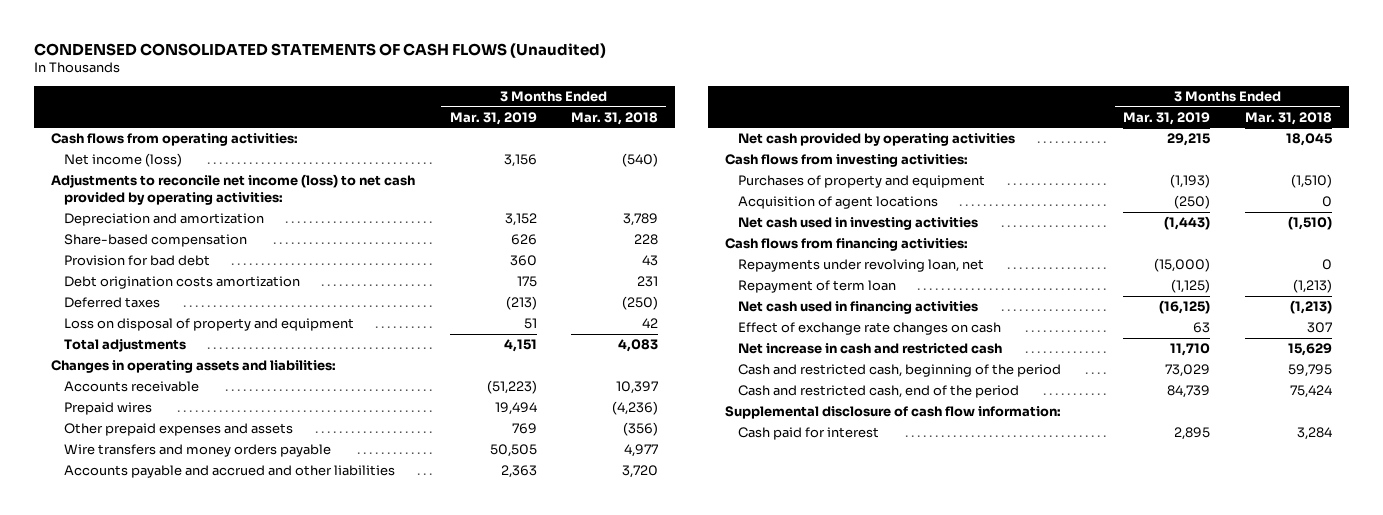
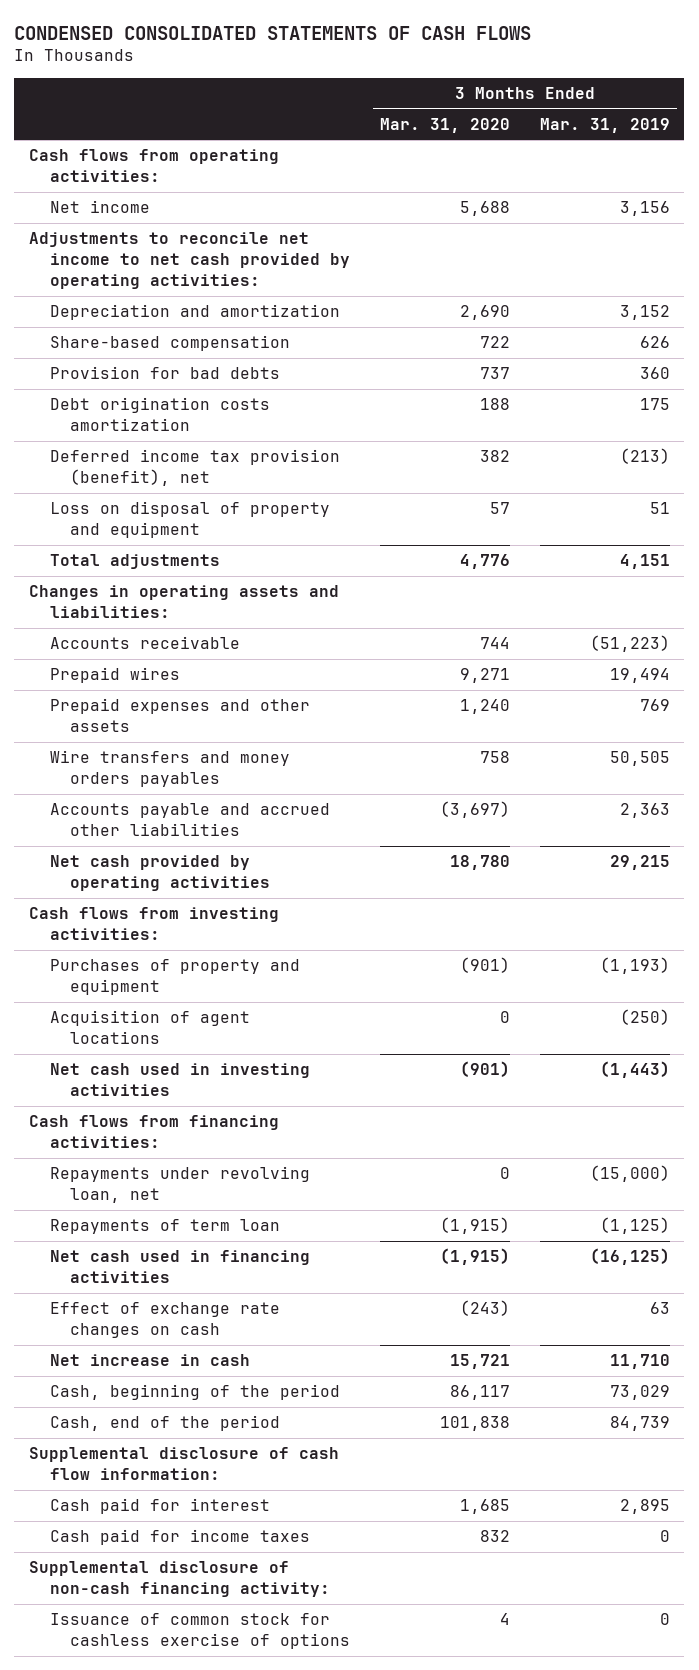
- CONDENSED CONSOLIDATED STATEMENTS OF CASH FLOWS (Unaudited)
+ CONDENSED CONSOLIDATED STATEMENTS OF CASH FLOWS
- | 3 Months Ended Mar. 31, 2019 | 3 Months Ended Mar. 31, 2018
+ | 3 Months Ended Mar. 31, 2020 | 3 Months Ended Mar. 31, 2019
- Net income (loss) | 3,156 | (540)
- Adjustments to reconcile net income (loss) to net cash provided by operating activities:
+ Net income | 5,688 | 3,156
+ Adjustments to reconcile net income to net cash provided by operating activities:
- Provision for bad debt | 360 | 43
+ Provision for bad debts | 737 | 360
- Deferred taxes | (213) | (250)
+ Deferred income tax provision (benefit), net | 382 | (213)
- Other prepaid expenses and assets | 769 | (356)
- Wire transfers and money orders payable | 50,505 | 4,977
- Accounts payable and accrued and other liabilities | 2,363 | 3,720
+ Prepaid expenses and other assets | 1,240 | 769
+ Wire transfers and money orders payables | 758 | 50,505
+ Accounts payable and accrued other liabilities | (3,697) | 2,363
- Repayment of term loan | (1,125) | (1,213)
+ Repayments of term loan | (1,915) | (1,125)
- Net increase in cash and restricted cash | 11,710 | 15,629
- Cash and restricted cash, beginning of the period | 73,029 | 59,795
- Cash and restricted cash, end of the period | 84,739 | 75,424
+ Net increase in cash | 15,721 | 11,710
+ Cash, beginning of the period | 86,117 | 73,029
+ Cash, end of the period | 101,838 | 84,739
+ Cash paid for income taxes | 832 | 0
+ Supplemental disclosure of non-cash financing activity:
+ Issuance of common stock for cashless exercise of options | 4 | 0

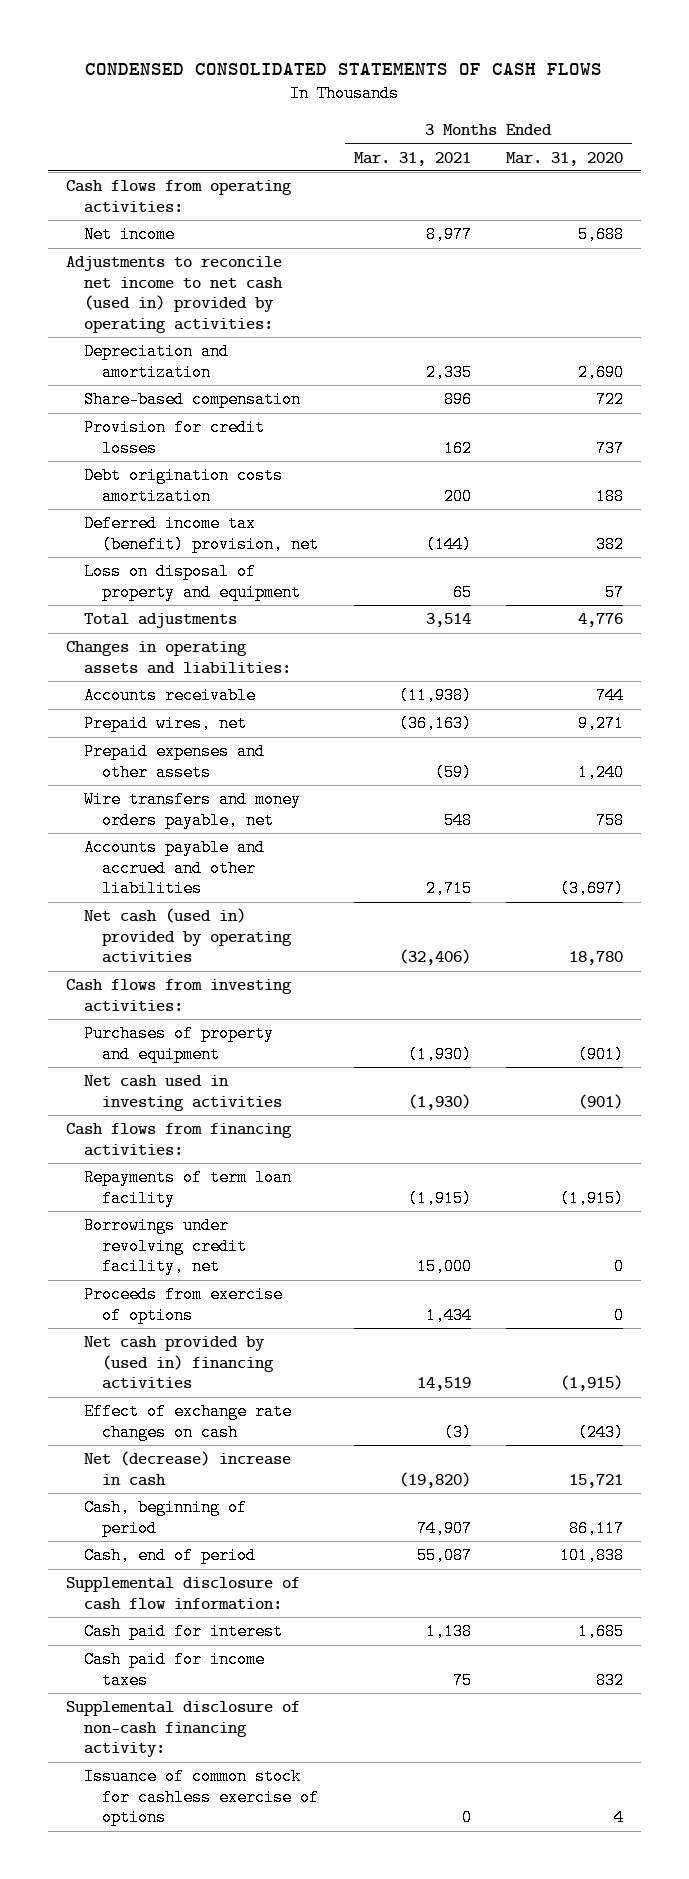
- | 3 Months Ended Mar. 31, 2020 | 3 Months Ended Mar. 31, 2019
+ | 3 Months Ended Mar. 31, 2021 | 3 Months Ended Mar. 31, 2020
- Adjustments to reconcile net income to net cash provided by operating activities:
+ Adjustments to reconcile net income to net cash (used in) provided by operating activities:
- Provision for bad debts | 737 | 360
+ Provision for credit losses | 162 | 737
- Deferred income tax provision (benefit), net | 382 | (213)
+ Deferred income tax (benefit) provision, net | (144) | 382
- Prepaid wires | 9,271 | 19,494
+ Prepaid wires, net | (36,163) | 9,271
- Wire transfers and money orders payables | 758 | 50,505
- Accounts payable and accrued other liabilities | (3,697) | 2,363
- Net cash provided by operating activities | 18,780 | 29,215
+ Wire transfers and money orders payable, net | 548 | 758
+ Accounts payable and accrued and other liabilities | 2,715 | (3,697)
+ Net cash (used in) provided by operating activities | (32,406) | 18,780
- Acquisition of agent locations | 0 | (250)
- Repayments under revolving loan, net | 0 | (15,000)
- Repayments of term loan | (1,915) | (1,125)
- Net cash used in financing activities | (1,915) | (16,125)
+ Repayments of term loan facility | (1,915) | (1,915)
+ Borrowings under revolving credit facility, net | 15,000 | 0
+ Proceeds from exercise of options | 1,434 | 0
+ Net cash provided by (used in) financing activities | 14,519 | (1,915)
- Net increase in cash | 15,721 | 11,710
- Cash, beginning of the period | 86,117 | 73,029
- Cash, end of the period | 101,838 | 84,739
+ Net (decrease) increase in cash | (19,820) | 15,721
+ Cash, beginning of period | 74,907 | 86,117
+ Cash, end of period | 55,087 | 101,838

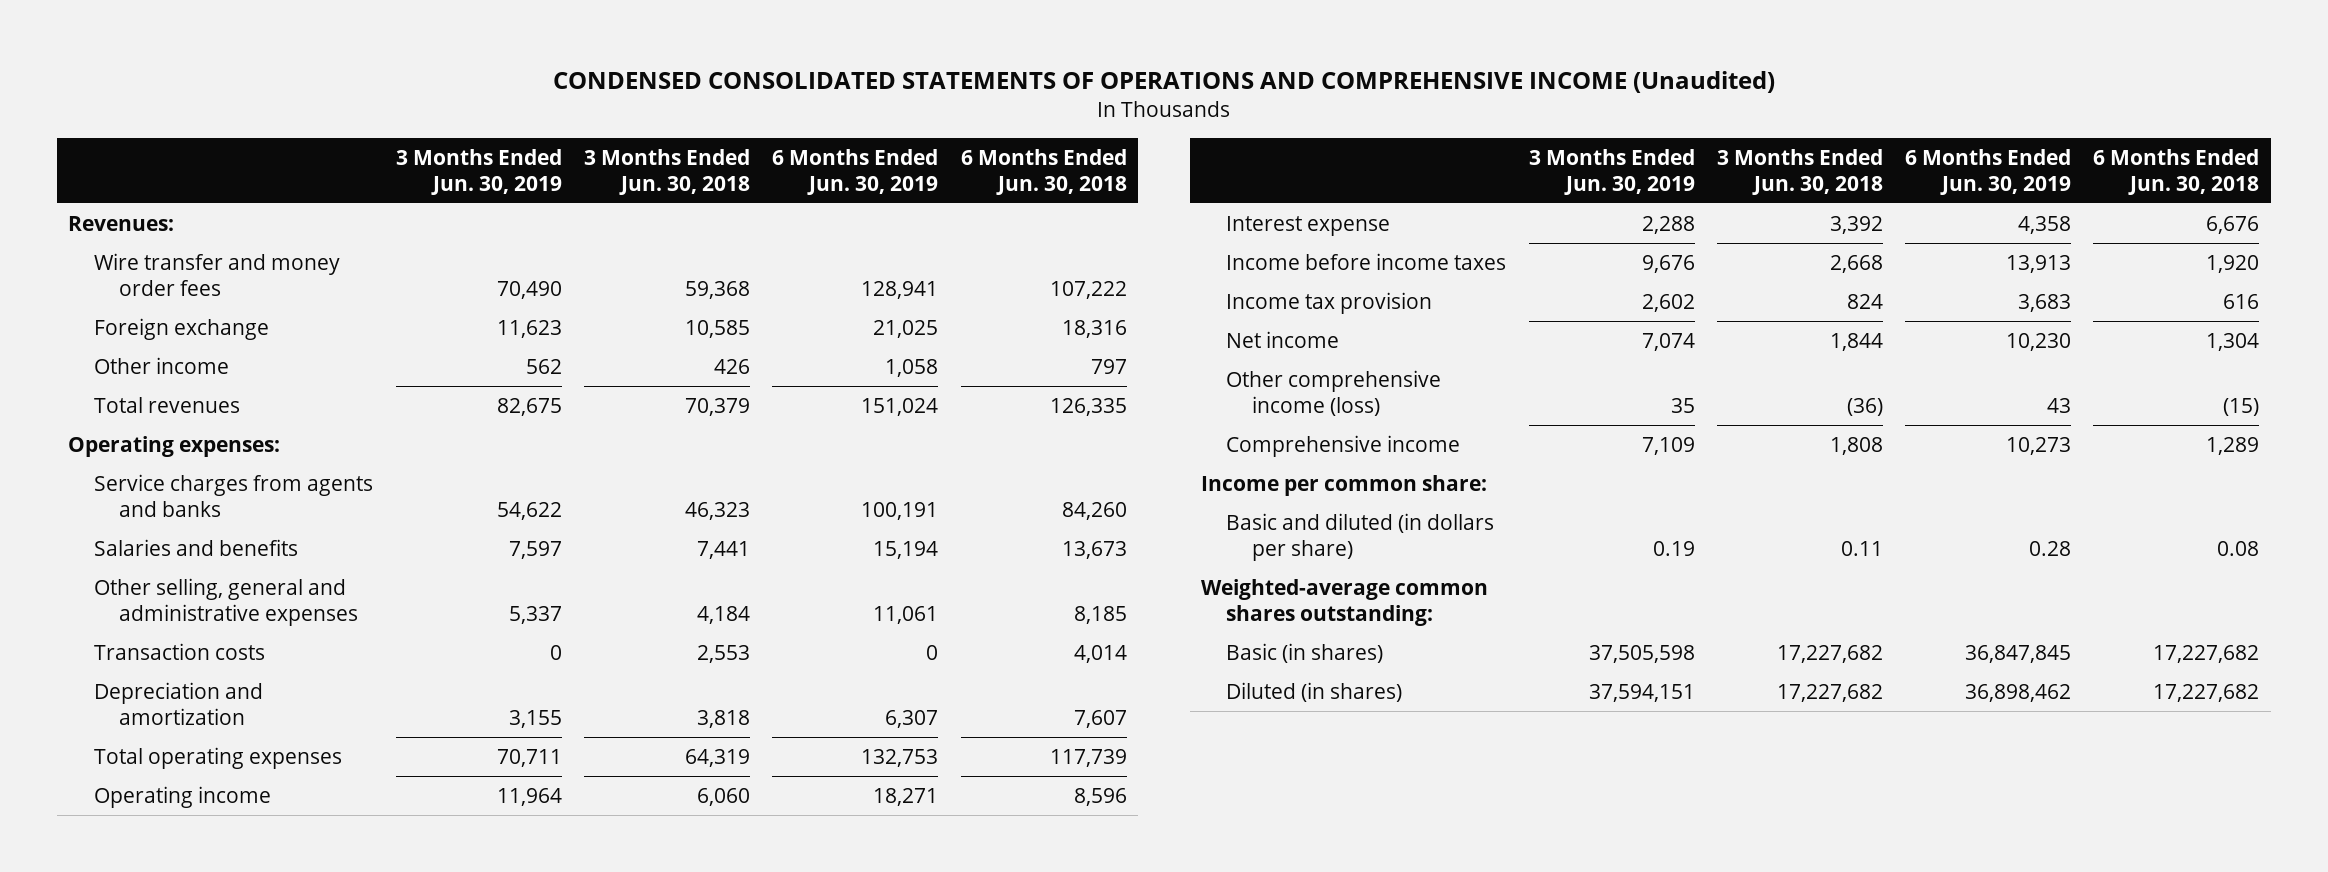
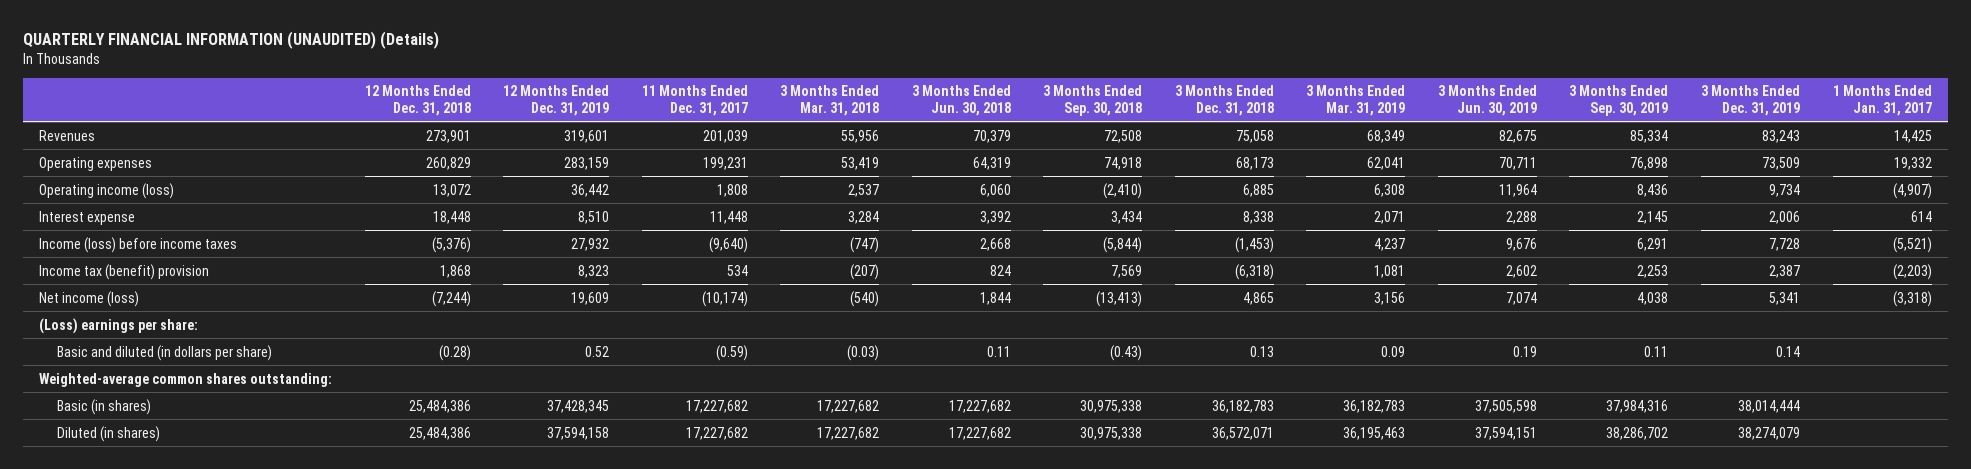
- CONDENSED CONSOLIDATED STATEMENTS OF OPERATIONS AND COMPREHENSIVE INCOME (Unaudited)
+ QUARTERLY FINANCIAL INFORMATION (UNAUDITED) (Details)
- | 3 Months Ended Jun. 30, 2019 | 3 Months Ended Jun. 30, 2018 | 6 Months Ended Jun. 30, 2019 | 6 Months Ended Jun. 30, 2018
+ | 12 Months Ended Dec. 31, 2018 | 12 Months Ended Dec. 31, 2019 | 11 Months Ended Dec. 31, 2017 | 3 Months Ended Mar. 31, 2018 | 3 Months Ended Jun. 30, 2018 | 3 Months Ended Sep. 30, 2018 | 3 Months Ended Dec. 31, 2018 | 3 Months Ended Mar. 31, 2019 | 3 Months Ended Jun. 30, 2019 | 3 Months Ended Sep. 30, 2019 | 3 Months Ended Dec. 31, 2019 | 1 Months Ended Jan. 31, 2017
- Revenues:
- Wire transfer and money order fees | 70,490 | 59,368 | 128,941 | 107,222
- Foreign exchange | 11,623 | 10,585 | 21,025 | 18,316
- Other income | 562 | 426 | 1,058 | 797
- Total revenues | 82,675 | 70,379 | 151,024 | 126,335
- Operating expenses:
- Service charges from agents and banks | 54,622 | 46,323 | 100,191 | 84,260
- Salaries and benefits | 7,597 | 7,441 | 15,194 | 13,673
- Other selling, general and administrative expenses | 5,337 | 4,184 | 11,061 | 8,185
- Transaction costs | 0 | 2,553 | 0 | 4,014
- Depreciation and amortization | 3,155 | 3,818 | 6,307 | 7,607
- Total operating expenses | 70,711 | 64,319 | 132,753 | 117,739
- Operating income | 11,964 | 6,060 | 18,271 | 8,596
+ Revenues | 273,901 | 319,601 | 201,039 | 55,956 | 70,379 | 72,508 | 75,058 | 68,349 | 82,675 | 85,334 | 83,243 | 14,425
+ Operating expenses | 260,829 | 283,159 | 199,231 | 53,419 | 64,319 | 74,918 | 68,173 | 62,041 | 70,711 | 76,898 | 73,509 | 19,332
+ Operating income (loss) | 13,072 | 36,442 | 1,808 | 2,537 | 6,060 | (2,410) | 6,885 | 6,308 | 11,964 | 8,436 | 9,734 | (4,907)
- Income before income taxes | 9,676 | 2,668 | 13,913 | 1,920
- Income tax provision | 2,602 | 824 | 3,683 | 616
- Net income | 7,074 | 1,844 | 10,230 | 1,304
- Other comprehensive income (loss) | 35 | (36) | 43 | (15)
- Comprehensive income | 7,109 | 1,808 | 10,273 | 1,289
- Income per common share:
+ Income (loss) before income taxes | (5,376) | 27,932 | (9,640) | (747) | 2,668 | (5,844) | (1,453) | 4,237 | 9,676 | 6,291 | 7,728 | (5,521)
+ Income tax (benefit) provision | 1,868 | 8,323 | 534 | (207) | 824 | 7,569 | (6,318) | 1,081 | 2,602 | 2,253 | 2,387 | (2,203)
+ Net income (loss) | (7,244) | 19,609 | (10,174) | (540) | 1,844 | (13,413) | 4,865 | 3,156 | 7,074 | 4,038 | 5,341 | (3,318)
+ (Loss) earnings per share:

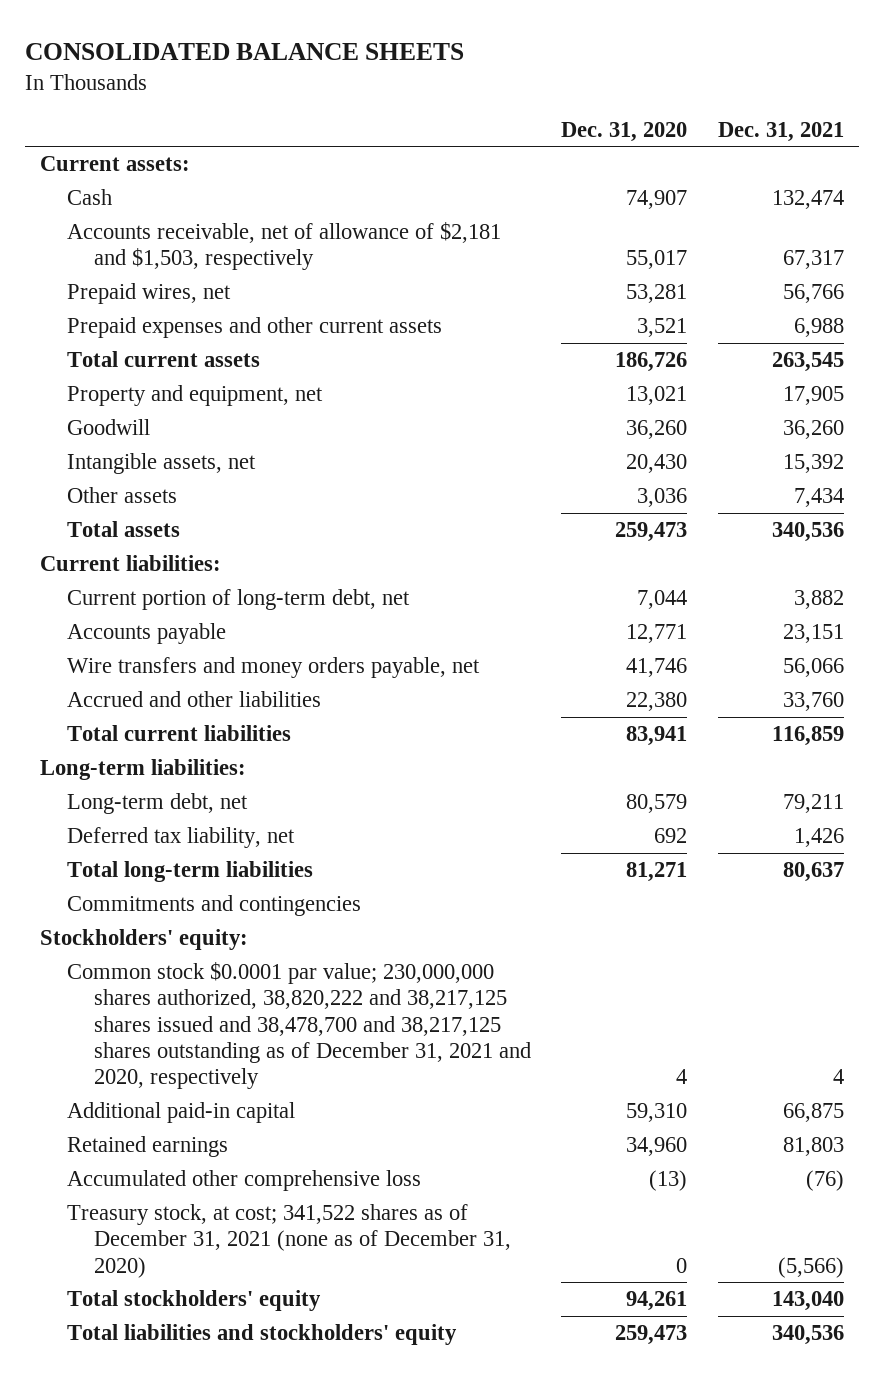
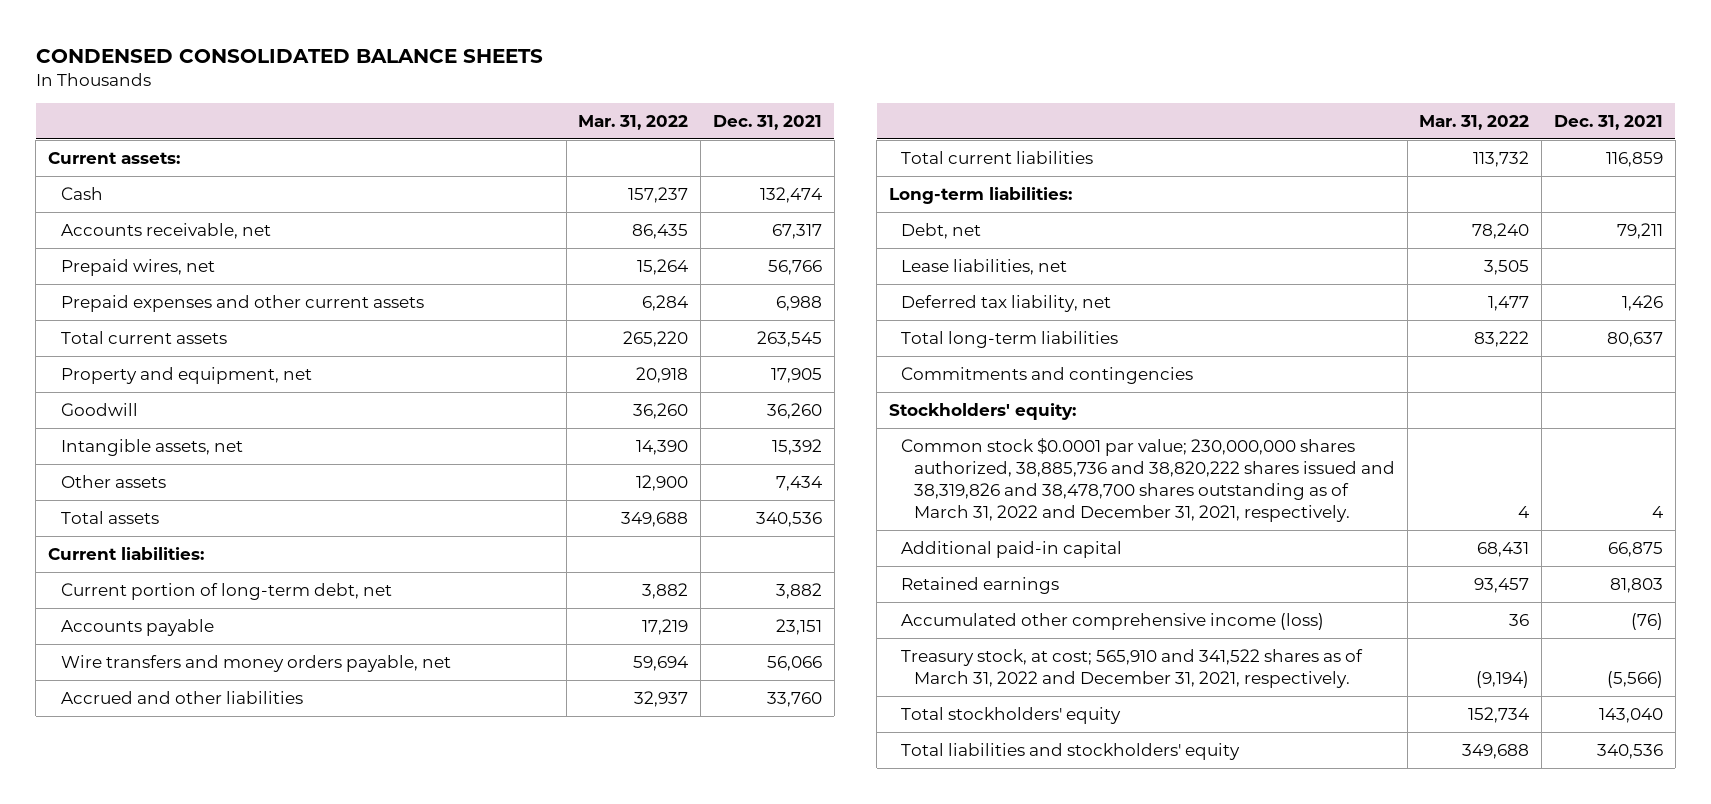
- CONSOLIDATED BALANCE SHEETS
+ CONDENSED CONSOLIDATED BALANCE SHEETS
- | Dec. 31, 2020 | Dec. 31, 2021
+ | Mar. 31, 2022 | Dec. 31, 2021
- Accounts receivable, net of allowance of $2,181 and $1,503, respectively | 55,017 | 67,317
+ Accounts receivable, net | 86,435 | 67,317
- Long-term debt, net | 80,579 | 79,211
+ Debt, net | 78,240 | 79,211
+ Lease liabilities, net | 3,505 |
- Common stock $0.0001 par value; 230,000,000 shares authorized, 38,820,222 and 38,217,125 shares issued and 38,478,700 and 38,217,125 shares outstanding as of December 31, 2021 and 2020, respectively | 4 | 4
+ Common stock $0.0001 par value; 230,000,000 shares authorized, 38,885,736 and 38,820,222 shares issued and 38,319,826 and 38,478,700 shares outstanding as of March 31, 2022 and December 31, 2021, respectively. | 4 | 4
- Accumulated other comprehensive loss | (13) | (76)
- Treasury stock, at cost; 341,522 shares as of December 31, 2021 (none as of December 31, 2020) | 0 | (5,566)
+ Accumulated other comprehensive income (loss) | 36 | (76)
+ Treasury stock, at cost; 565,910 and 341,522 shares as of March 31, 2022 and December 31, 2021, respectively. | (9,194) | (5,566)

